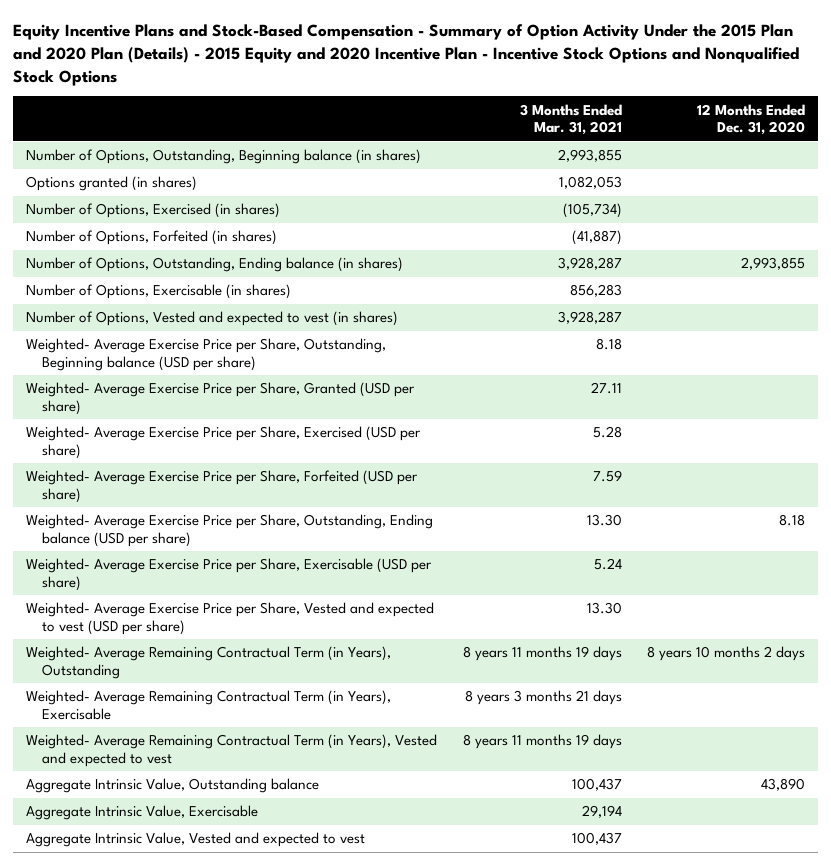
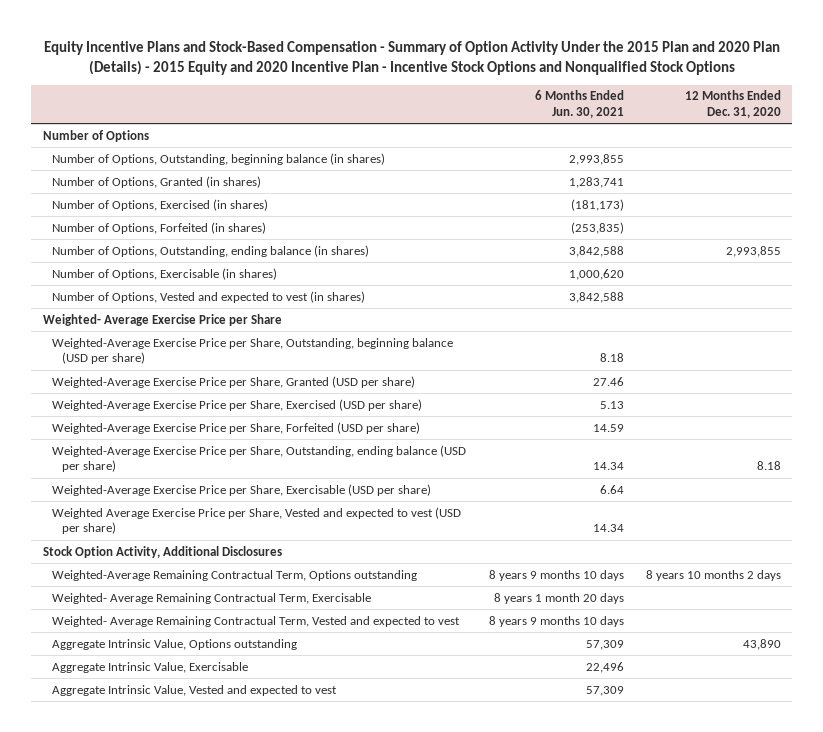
- | 3 Months Ended Mar. 31, 2021 | 12 Months Ended Dec. 31, 2020
+ | 6 Months Ended Jun. 30, 2021 | 12 Months Ended Dec. 31, 2020
- Number of Options, Outstanding, Beginning balance (in shares) | 2,993,855 |
- Options granted (in shares) | 1,082,053 |
+ Number of Options
+ Number of Options, Outstanding, beginning balance (in shares) | 2,993,855 |
+ Number of Options, Granted (in shares) | 1,283,741 |
- Number of Options, Outstanding, Ending balance (in shares) | 3,928,287 | 2,993,855
+ Number of Options, Outstanding, ending balance (in shares) | 3,842,588 | 2,993,855
- Weighted- Average Exercise Price per Share, Outstanding, Beginning balance (USD per share) | 8.18 |
- Weighted- Average Exercise Price per Share, Granted (USD per share) | 27.11 |
- Weighted- Average Exercise Price per Share, Exercised (USD per share) | 5.28 |
- Weighted- Average Exercise Price per Share, Forfeited (USD per share) | 7.59 |
- Weighted- Average Exercise Price per Share, Outstanding, Ending balance (USD per share) | 13.30 | 8.18
- Weighted- Average Exercise Price per Share, Exercisable (USD per share) | 5.24 |
- Weighted- Average Exercise Price per Share, Vested and expected to vest (USD per share) | 13.30 |
- Weighted- Average Remaining Contractual Term (in Years), Outstanding | 8 years 11 months 19 days | 8 years 10 months 2 days
- Weighted- Average Remaining Contractual Term (in Years), Exercisable | 8 years 3 months 21 days |
- Weighted- Average Remaining Contractual Term (in Years), Vested and expected to vest | 8 years 11 months 19 days |
- Aggregate Intrinsic Value, Outstanding balance | 100,437 | 43,890
+ Weighted- Average Exercise Price per Share
+ Weighted-Average Exercise Price per Share, Outstanding, beginning balance (USD per share) | 8.18 |
+ Weighted-Average Exercise Price per Share, Granted (USD per share) | 27.46 |
+ Weighted-Average Exercise Price per Share, Exercised (USD per share) | 5.13 |
+ Weighted-Average Exercise Price per Share, Forfeited (USD per share) | 14.59 |
+ Weighted-Average Exercise Price per Share, Outstanding, ending balance (USD per share) | 14.34 | 8.18
+ Weighted-Average Exercise Price per Share, Exercisable (USD per share) | 6.64 |
+ Weighted Average Exercise Price per Share, Vested and expected to vest (USD per share) | 14.34 |
+ Stock Option Activity, Additional Disclosures
+ Weighted-Average Remaining Contractual Term, Options outstanding | 8 years 9 months 10 days | 8 years 10 months 2 days
+ Weighted- Average Remaining Contractual Term, Exercisable | 8 years 1 month 20 days |
+ Weighted- Average Remaining Contractual Term, Vested and expected to vest | 8 years 9 months 10 days |
+ Aggregate Intrinsic Value, Options outstanding | 57,309 | 43,890

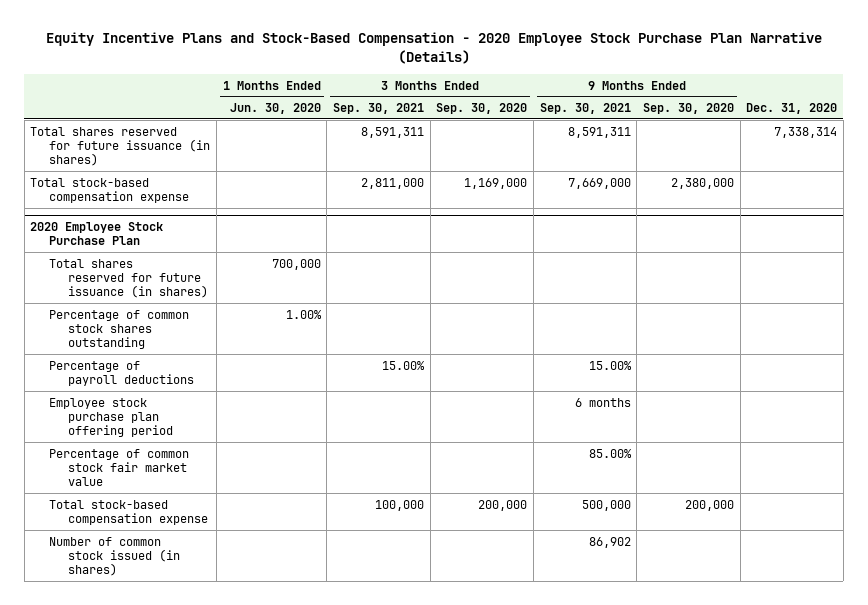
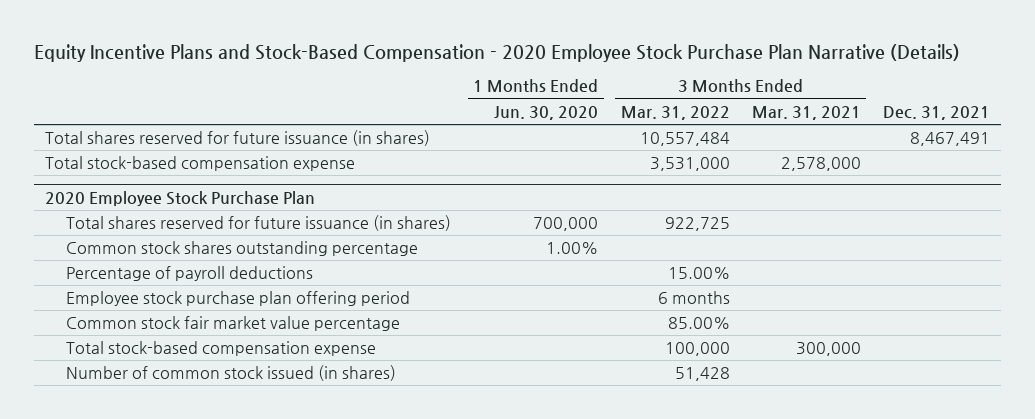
- | 1 Months Ended Jun. 30, 2020 | 3 Months Ended Sep. 30, 2021 | 3 Months Ended Sep. 30, 2020 | 9 Months Ended Sep. 30, 2021 | 9 Months Ended Sep. 30, 2020 | Dec. 31, 2020
+ | 1 Months Ended Jun. 30, 2020 | 3 Months Ended Mar. 31, 2022 | 3 Months Ended Mar. 31, 2021 | Dec. 31, 2021
@ 2020 Employee Stock Purchase Plan
- Percentage of common stock shares outstanding | 1.00% | | | | |
+ Common stock shares outstanding percentage | 1.00% | | |
- Percentage of common stock fair market value | | | | 85.00% | |
+ Common stock fair market value percentage | | 85.00% | |

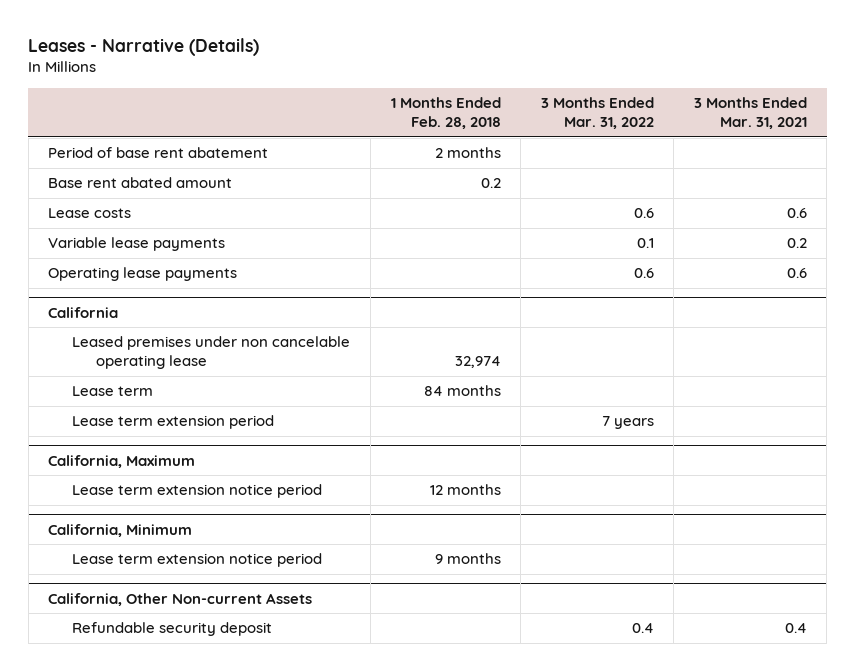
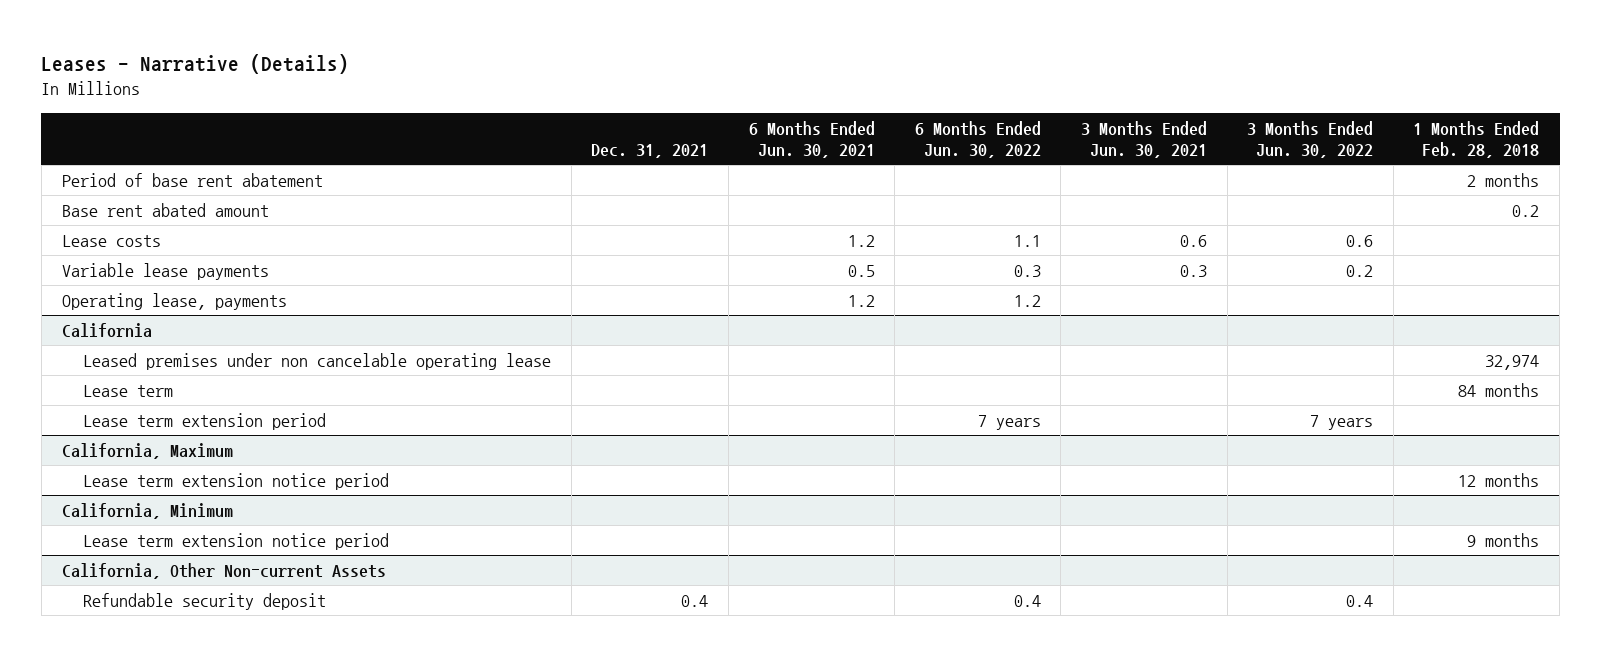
- | 1 Months Ended Feb. 28, 2018 | 3 Months Ended Mar. 31, 2022 | 3 Months Ended Mar. 31, 2021
+ | Dec. 31, 2021 | 6 Months Ended Jun. 30, 2021 | 6 Months Ended Jun. 30, 2022 | 3 Months Ended Jun. 30, 2021 | 3 Months Ended Jun. 30, 2022 | 1 Months Ended Feb. 28, 2018
- Operating lease payments | | 0.6 | 0.6
+ Operating lease, payments | | 1.2 | 1.2 | | |

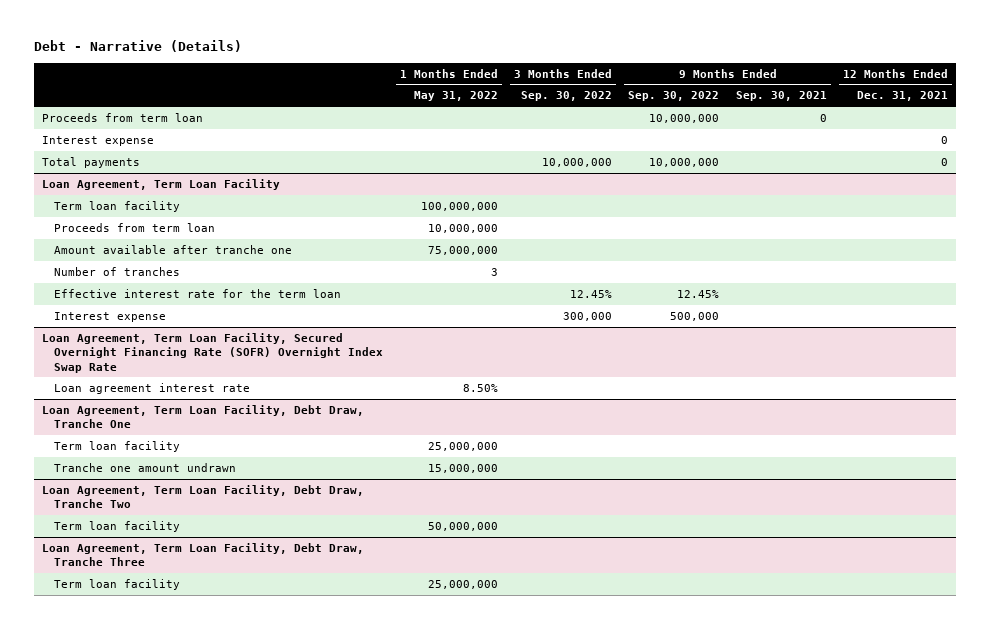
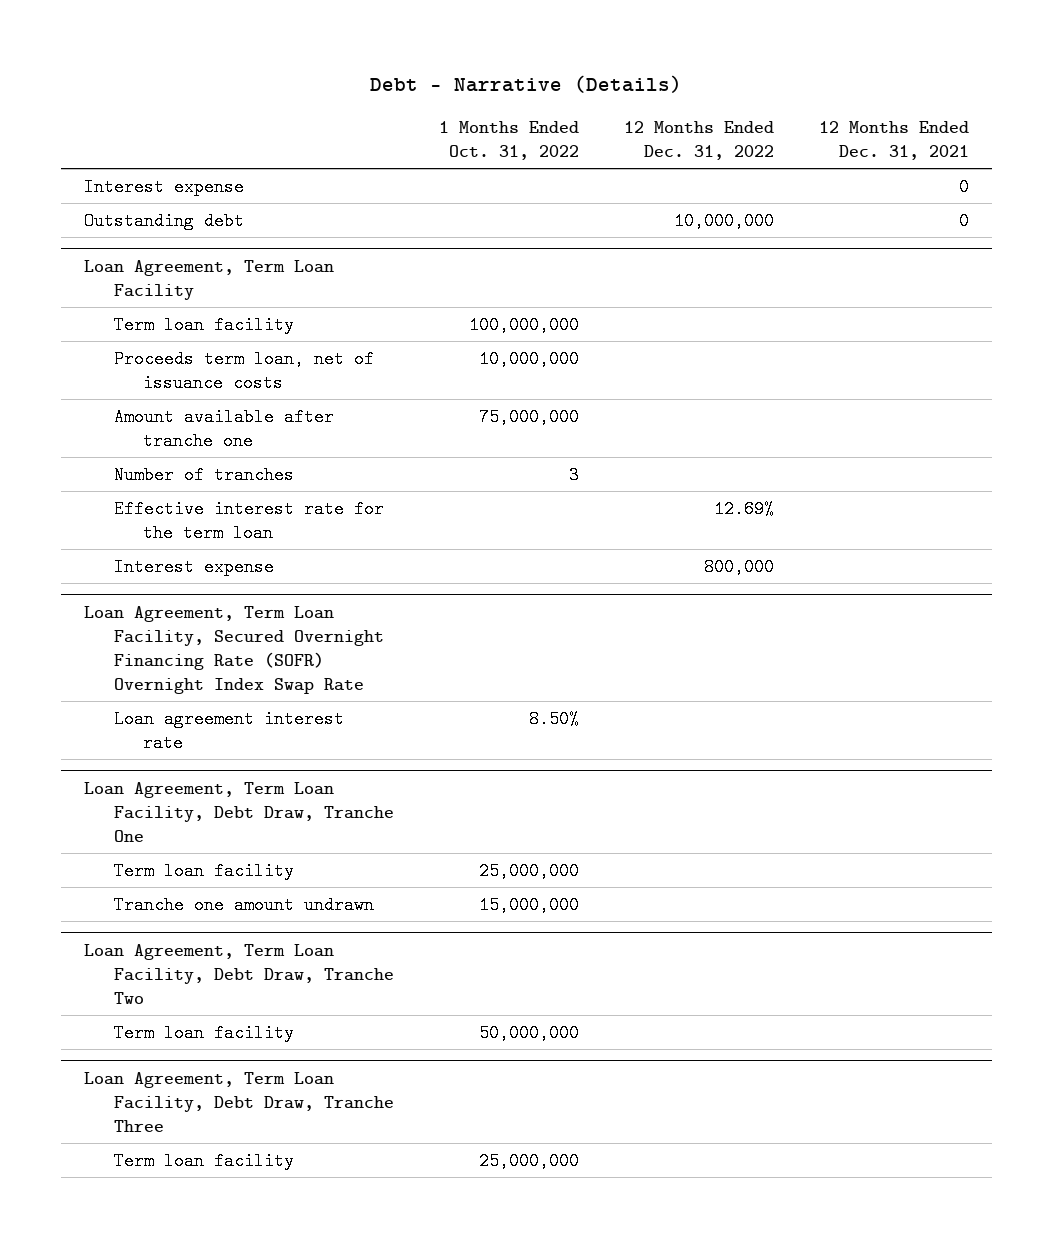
- | 1 Months Ended May 31, 2022 | 3 Months Ended Sep. 30, 2022 | 9 Months Ended Sep. 30, 2022 | 9 Months Ended Sep. 30, 2021 | 12 Months Ended Dec. 31, 2021
+ | 1 Months Ended Oct. 31, 2022 | 12 Months Ended Dec. 31, 2022 | 12 Months Ended Dec. 31, 2021
- Proceeds from term loan | | | 10,000,000 | 0 |
- Total payments | | 10,000,000 | 10,000,000 | | 0
+ Outstanding debt | | 10,000,000 | 0
@ Loan Agreement, Term Loan Facility
- Proceeds from term loan | 10,000,000 | | | |
+ Proceeds term loan, net of issuance costs | 10,000,000 | |

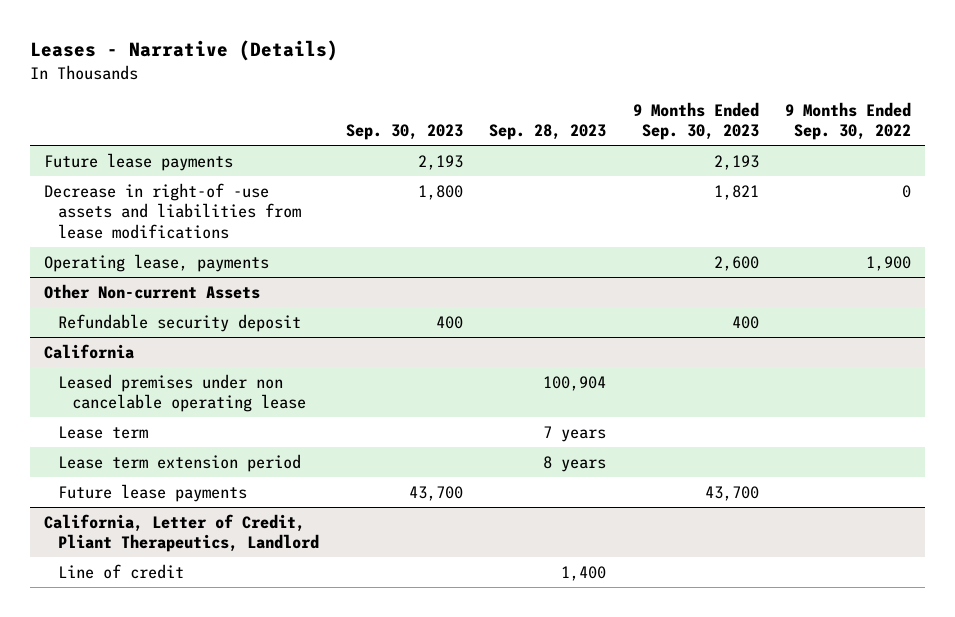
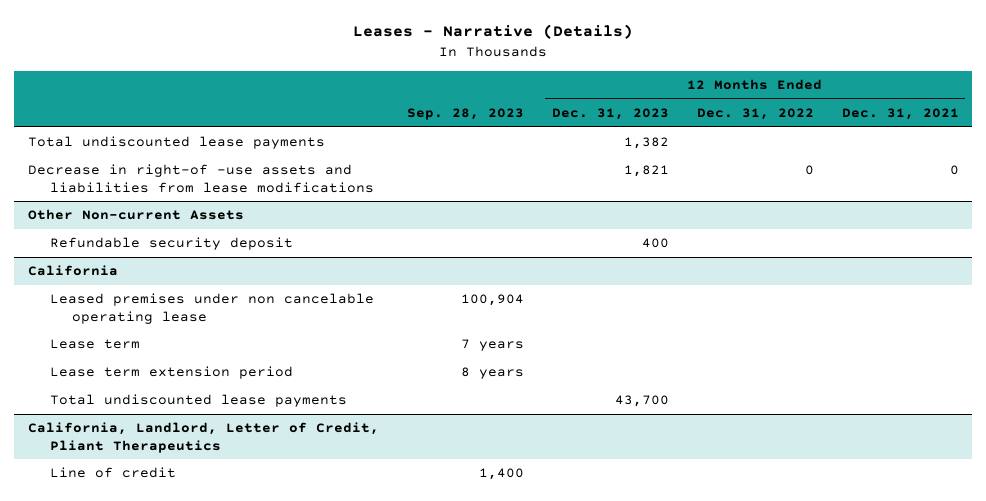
- | Sep. 30, 2023 | Sep. 28, 2023 | 9 Months Ended Sep. 30, 2023 | 9 Months Ended Sep. 30, 2022
+ | Sep. 28, 2023 | 12 Months Ended Dec. 31, 2023 | 12 Months Ended Dec. 31, 2022 | 12 Months Ended Dec. 31, 2021
- Future lease payments | 2,193 | | 2,193 |
+ Total undiscounted lease payments | | 1,382 | |
- Operating lease, payments | | | 2,600 | 1,900
@ California
- Future lease payments | 43,700 | | 43,700 |
- California, Letter of Credit, Pliant Therapeutics, Landlord
@ California
+ Total undiscounted lease payments | | 43,700 | |
+ California, Landlord, Letter of Credit, Pliant Therapeutics

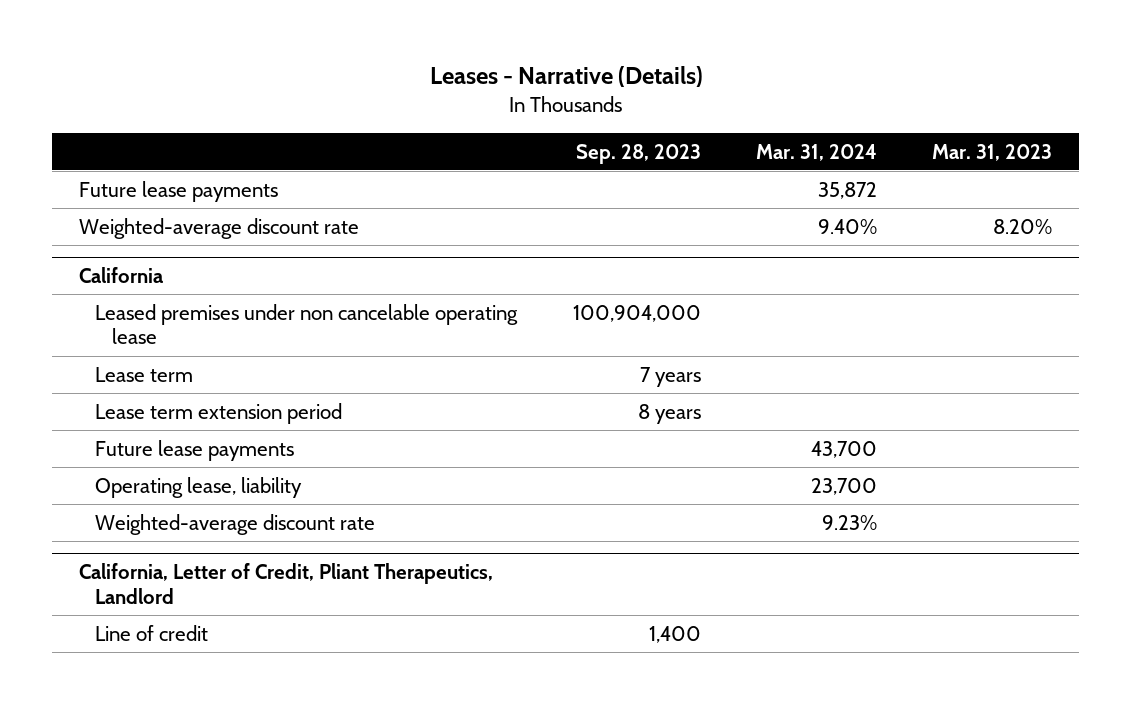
- | Sep. 28, 2023 | 12 Months Ended Dec. 31, 2023 | 12 Months Ended Dec. 31, 2022 | 12 Months Ended Dec. 31, 2021
+ | Sep. 28, 2023 | Mar. 31, 2024 | Mar. 31, 2023
- Total undiscounted lease payments | | 1,382 | |
- Decrease in right-of -use assets and liabilities from lease modifications | | 1,821 | 0 | 0
- Other Non-current Assets
- Refundable security deposit | | 400 | |
+ Future lease payments | | 35,872 |
+ Weighted-average discount rate | | 9.40% | 8.20%
@ California
- Leased premises under non cancelable operating lease | 100,904 | | |
+ Leased premises under non cancelable operating lease | 100,904,000 | |
- Total undiscounted lease payments | | 43,700 | |
- California, Landlord, Letter of Credit, Pliant Therapeutics
@ California
+ Future lease payments | | 43,700 |
+ Operating lease, liability | | 23,700 |
+ Weighted-average discount rate | | 9.23% |
+ California, Letter of Credit, Pliant Therapeutics, Landlord

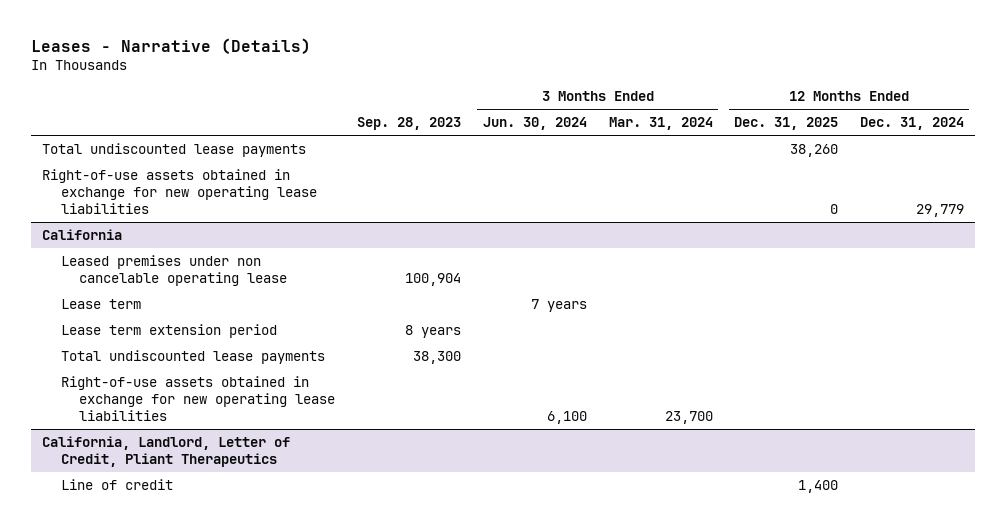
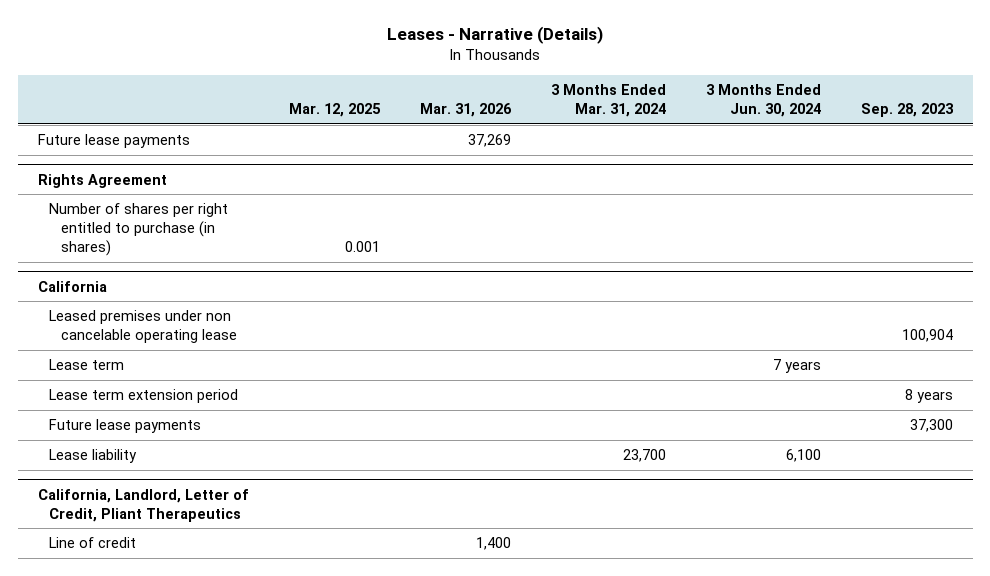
- | Sep. 28, 2023 | 3 Months Ended Jun. 30, 2024 | 3 Months Ended Mar. 31, 2024 | 12 Months Ended Dec. 31, 2025 | 12 Months Ended Dec. 31, 2024
+ | Mar. 12, 2025 | Mar. 31, 2026 | 3 Months Ended Mar. 31, 2024 | 3 Months Ended Jun. 30, 2024 | Sep. 28, 2023
- Total undiscounted lease payments | | | | 38,260 |
- Right-of-use assets obtained in exchange for new operating lease liabilities | | | | 0 | 29,779
+ Future lease payments | | 37,269 | | |
+ Rights Agreement
+ Number of shares per right entitled to purchase (in shares) | 0.001 | | | |
@ California
- Total undiscounted lease payments | 38,300 | | | |
- Right-of-use assets obtained in exchange for new operating lease liabilities | | 6,100 | 23,700 | |
+ Future lease payments | | | | | 37,300
+ Lease liability | | | 23,700 | 6,100 |

